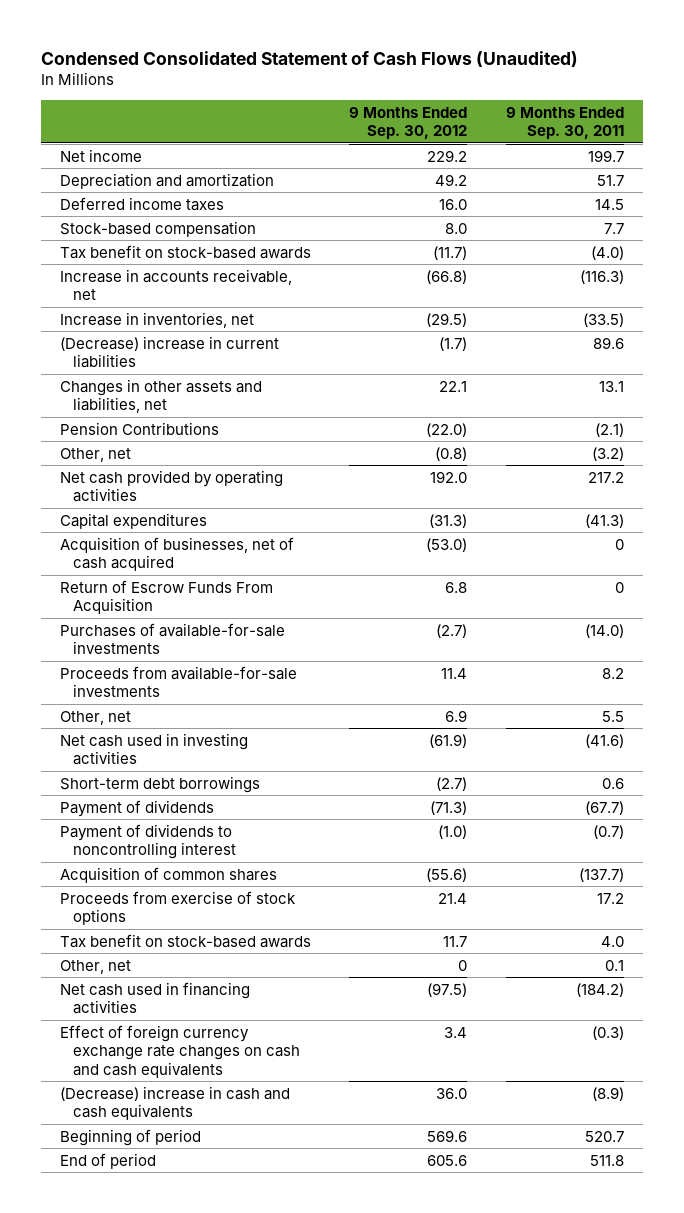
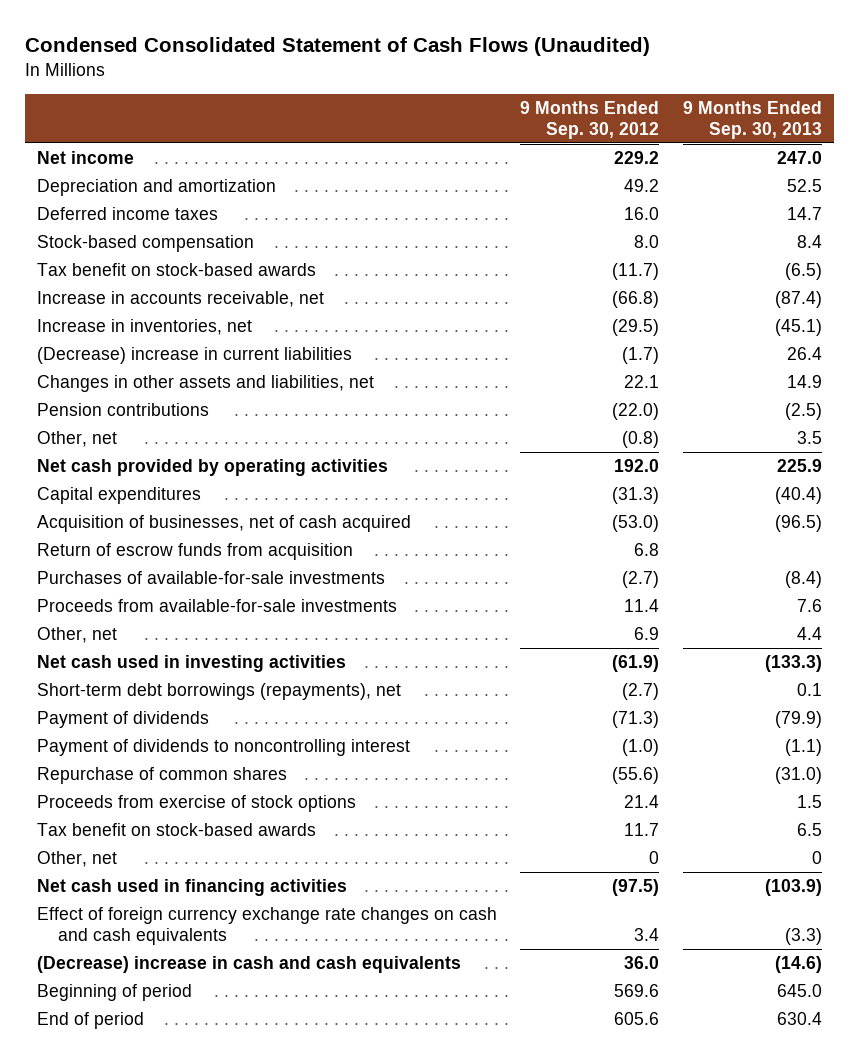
- | 9 Months Ended Sep. 30, 2012 | 9 Months Ended Sep. 30, 2011
+ | 9 Months Ended Sep. 30, 2012 | 9 Months Ended Sep. 30, 2013
- Pension Contributions | (22.0) | (2.1)
+ Pension contributions | (22.0) | (2.5)
- Return of Escrow Funds From Acquisition | 6.8 | 0
+ Return of escrow funds from acquisition | 6.8 |
- Short-term debt borrowings | (2.7) | 0.6
+ Short-term debt borrowings (repayments), net | (2.7) | 0.1
- Acquisition of common shares | (55.6) | (137.7)
+ Repurchase of common shares | (55.6) | (31.0)

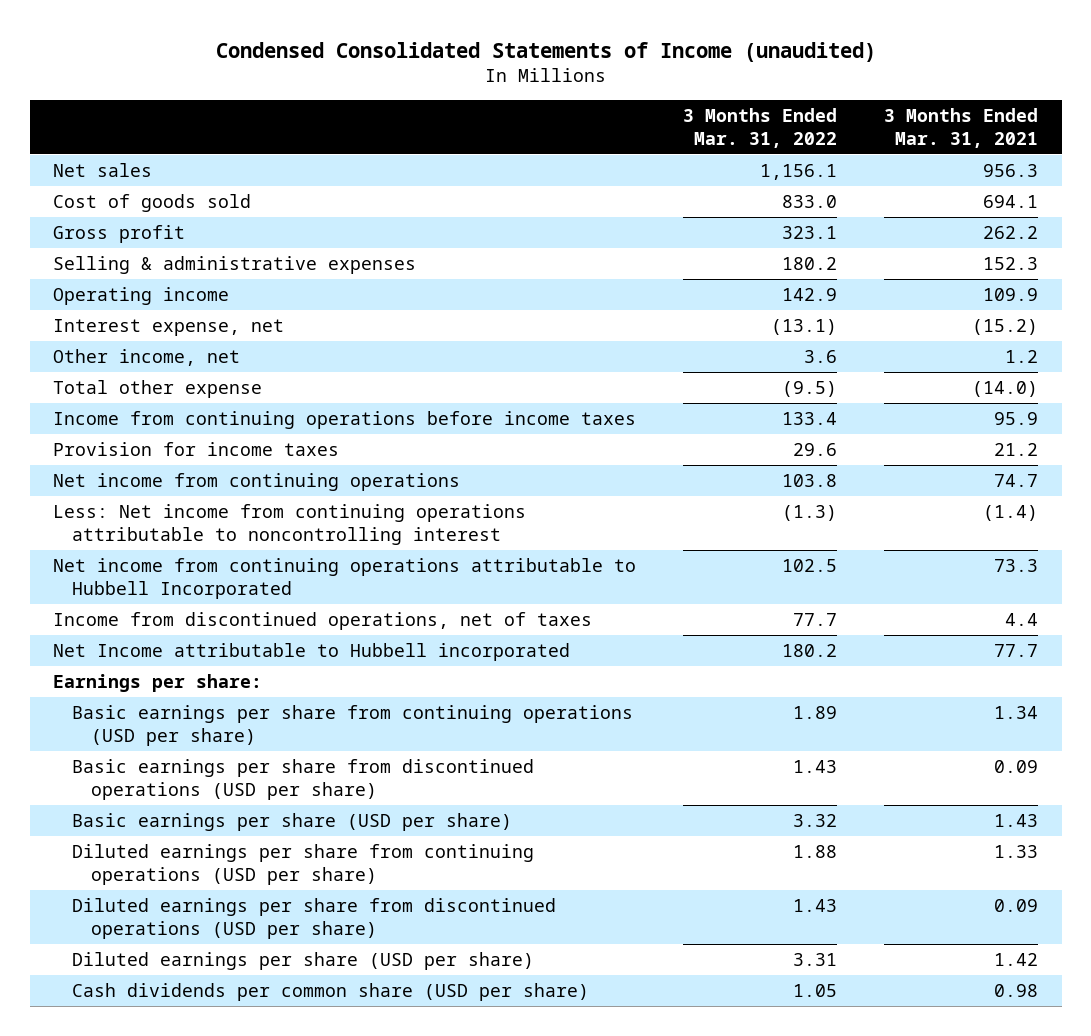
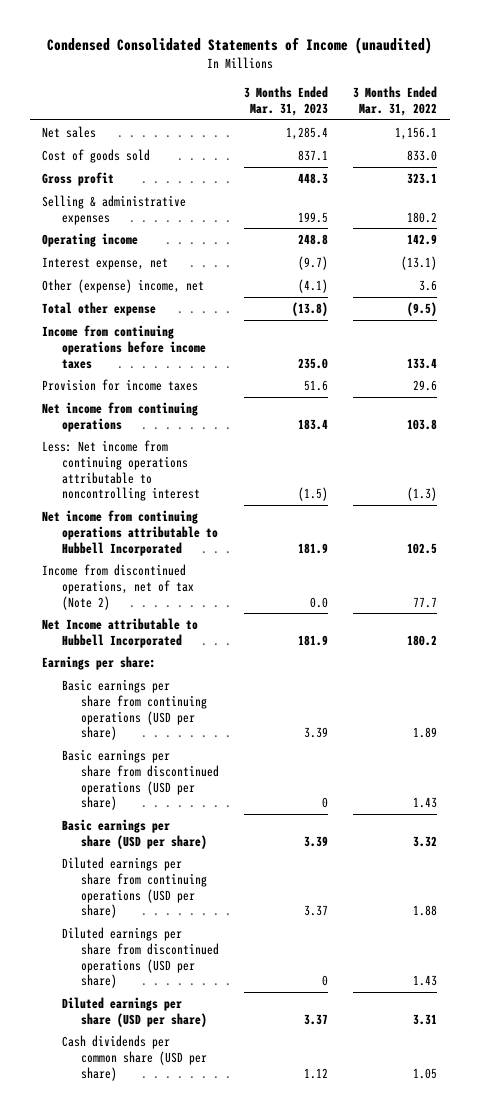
- | 3 Months Ended Mar. 31, 2022 | 3 Months Ended Mar. 31, 2021
+ | 3 Months Ended Mar. 31, 2023 | 3 Months Ended Mar. 31, 2022
- Other income, net | 3.6 | 1.2
+ Other (expense) income, net | (4.1) | 3.6
- Income from discontinued operations, net of taxes | 77.7 | 4.4
- Net Income attributable to Hubbell incorporated | 180.2 | 77.7
+ Income from discontinued operations, net of tax (Note 2) | 0.0 | 77.7
+ Net Income attributable to Hubbell Incorporated | 181.9 | 180.2

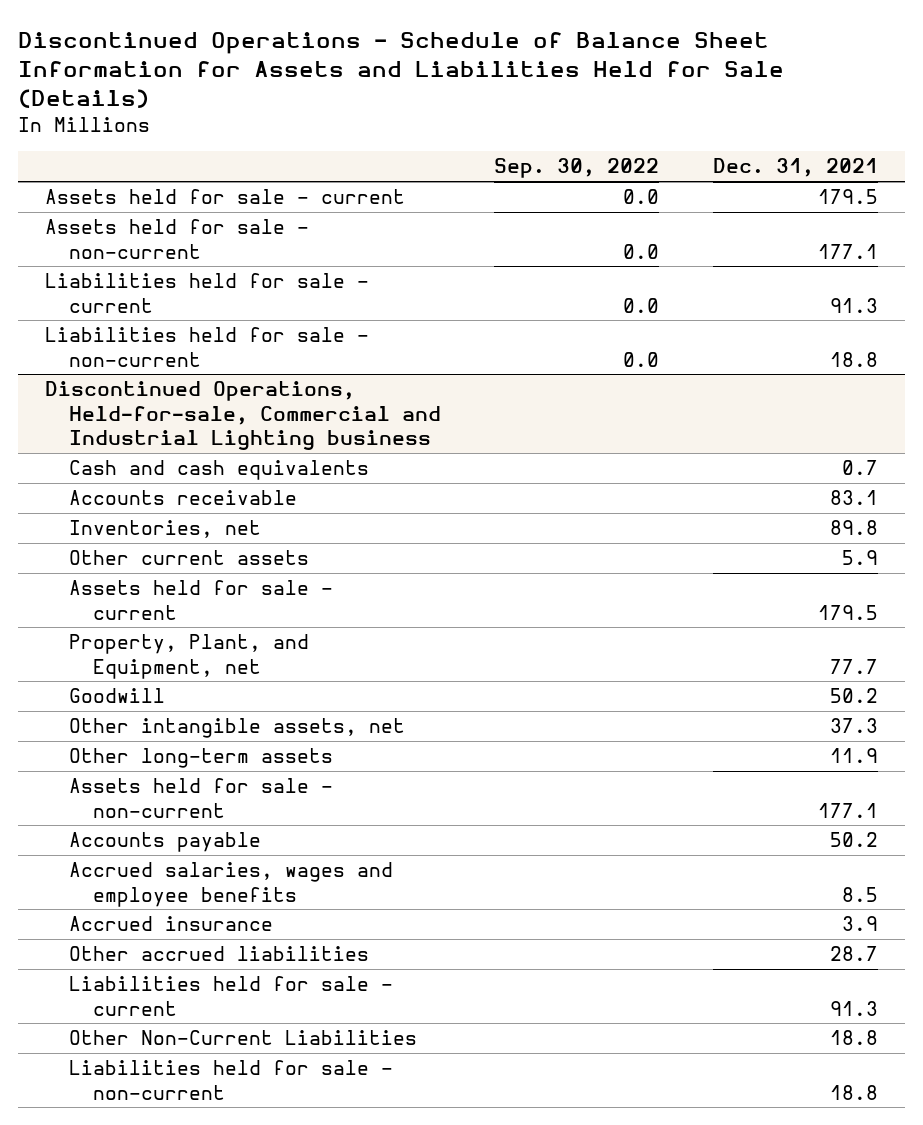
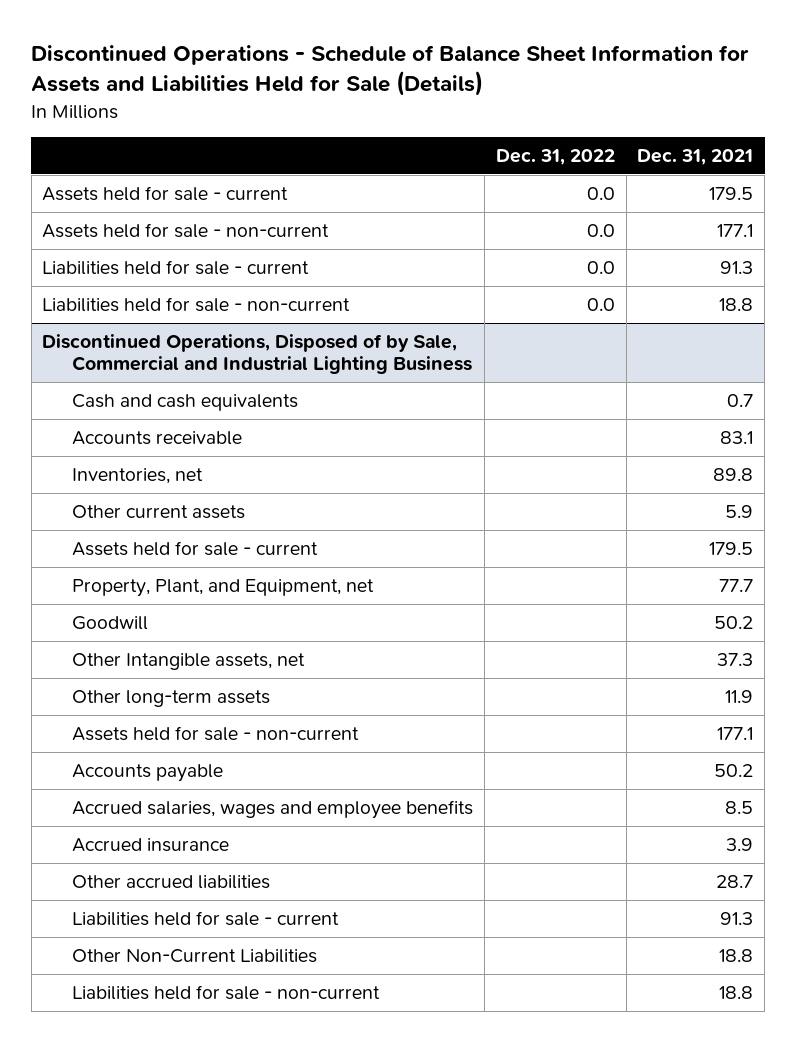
- | Sep. 30, 2022 | Dec. 31, 2021
+ | Dec. 31, 2022 | Dec. 31, 2021
- Discontinued Operations, Held-for-sale, Commercial and Industrial Lighting business
+ Discontinued Operations, Disposed of by Sale, Commercial and Industrial Lighting Business
- Other intangible assets, net | | 37.3
+ Other Intangible assets, net | | 37.3

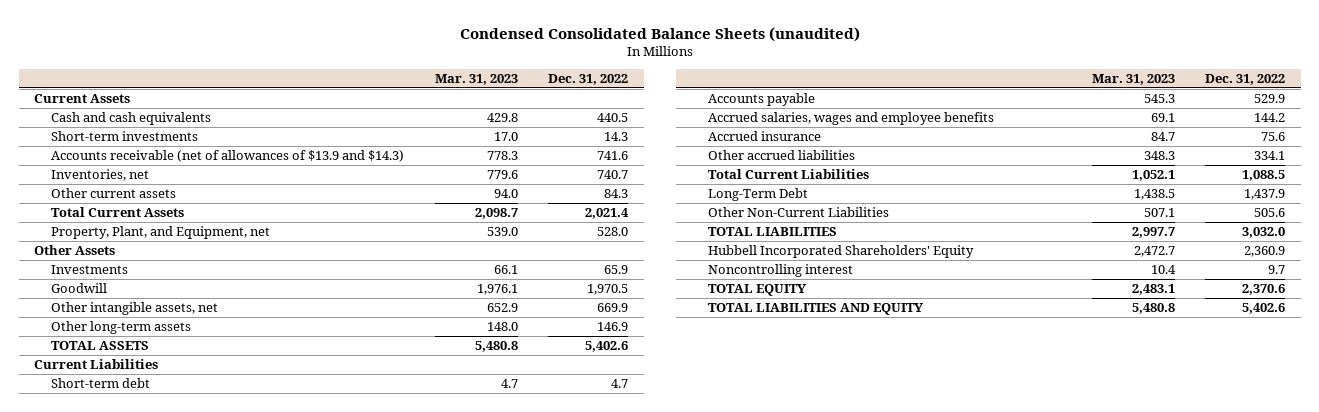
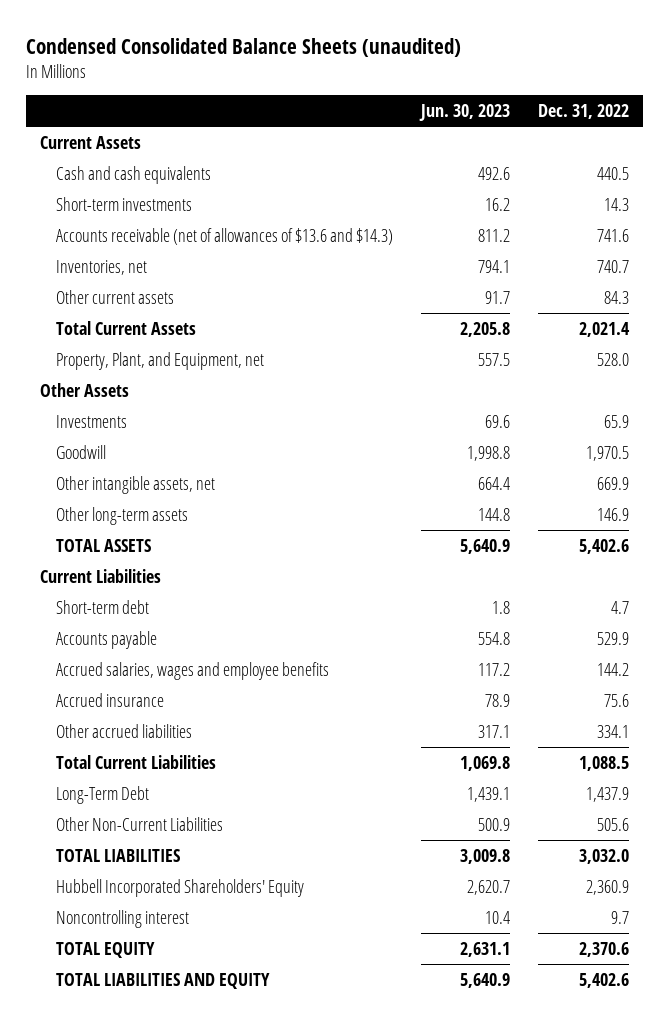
- | Mar. 31, 2023 | Dec. 31, 2022
+ | Jun. 30, 2023 | Dec. 31, 2022
- Accounts receivable (net of allowances of $13.9 and $14.3) | 778.3 | 741.6
+ Accounts receivable (net of allowances of $13.6 and $14.3) | 811.2 | 741.6

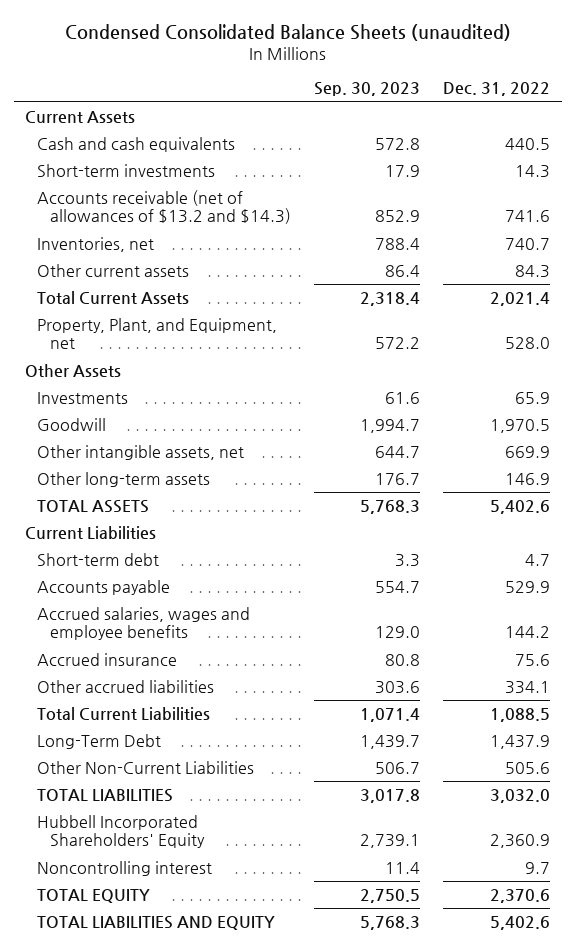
- | Jun. 30, 2023 | Dec. 31, 2022
+ | Sep. 30, 2023 | Dec. 31, 2022
- Accounts receivable (net of allowances of $13.6 and $14.3) | 811.2 | 741.6
+ Accounts receivable (net of allowances of $13.2 and $14.3) | 852.9 | 741.6

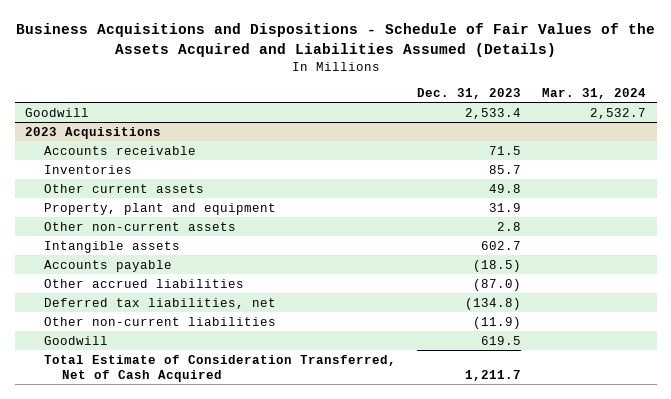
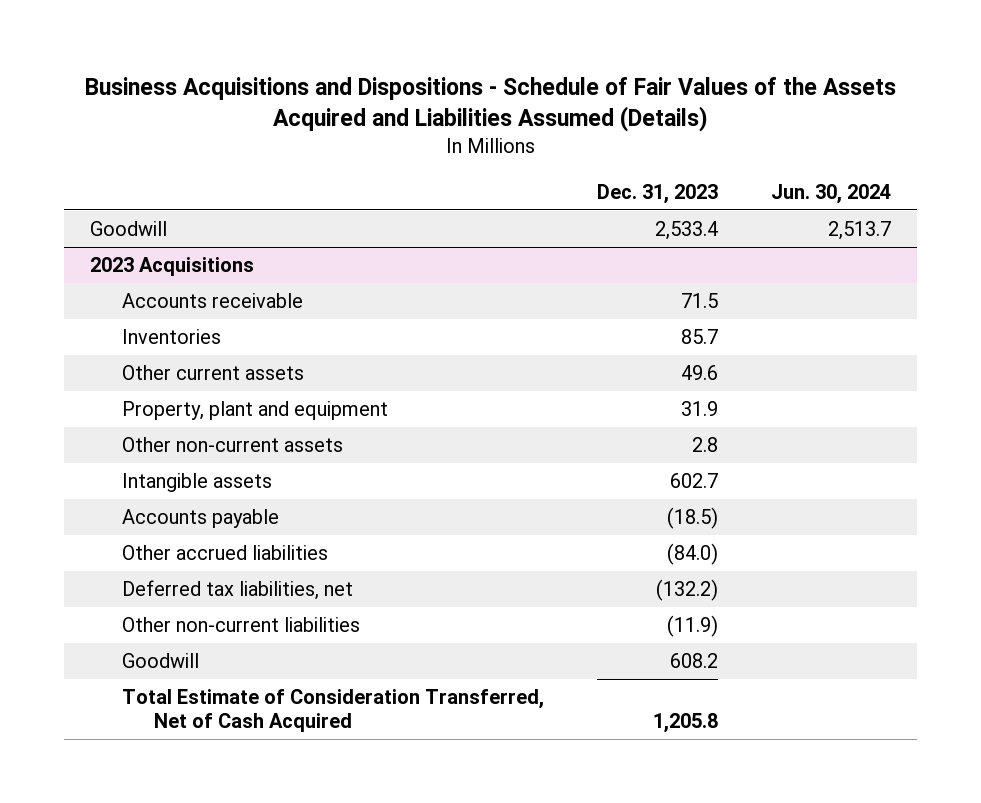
- | Dec. 31, 2023 | Mar. 31, 2024
+ | Dec. 31, 2023 | Jun. 30, 2024
@ 2023 Acquisitions
- Other current assets | 49.8 |
+ Other current assets | 49.6 |
- Other accrued liabilities | (87.0) |
- Deferred tax liabilities, net | (134.8) |
+ Other accrued liabilities | (84.0) |
+ Deferred tax liabilities, net | (132.2) |
- Goodwill | 619.5 |
- Total Estimate of Consideration Transferred, Net of Cash Acquired | 1,211.7 |
+ Goodwill | 608.2 |
+ Total Estimate of Consideration Transferred, Net of Cash Acquired | 1,205.8 |

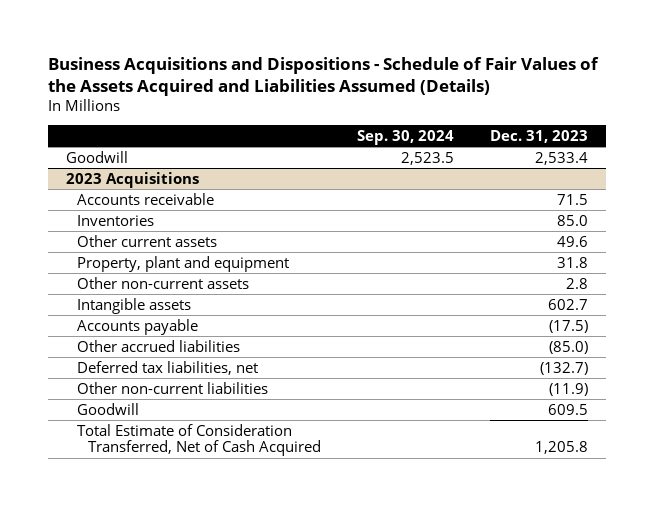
- | Dec. 31, 2023 | Jun. 30, 2024
+ | Sep. 30, 2024 | Dec. 31, 2023
@ 2023 Acquisitions
- Inventories | 85.7 |
+ Inventories | | 85.0
- Property, plant and equipment | 31.9 |
+ Property, plant and equipment | | 31.8
- Accounts payable | (18.5) |
- Other accrued liabilities | (84.0) |
- Deferred tax liabilities, net | (132.2) |
+ Accounts payable | | (17.5)
+ Other accrued liabilities | | (85.0)
+ Deferred tax liabilities, net | | (132.7)
- Goodwill | 608.2 |
+ Goodwill | | 609.5

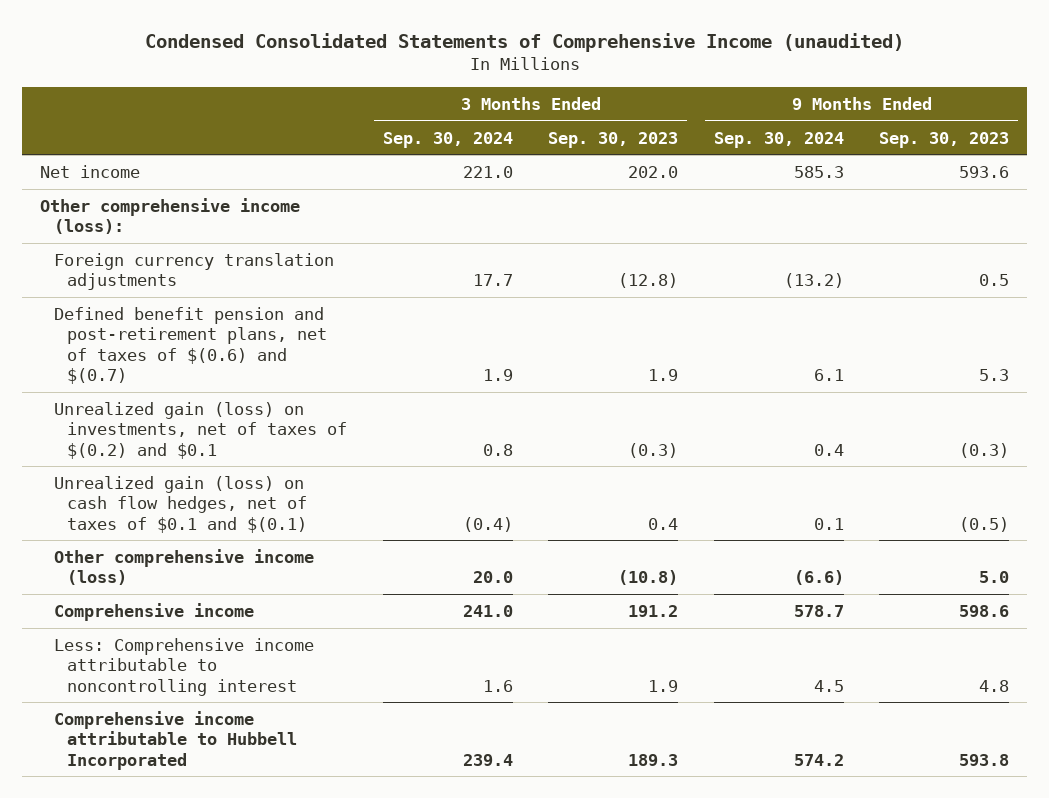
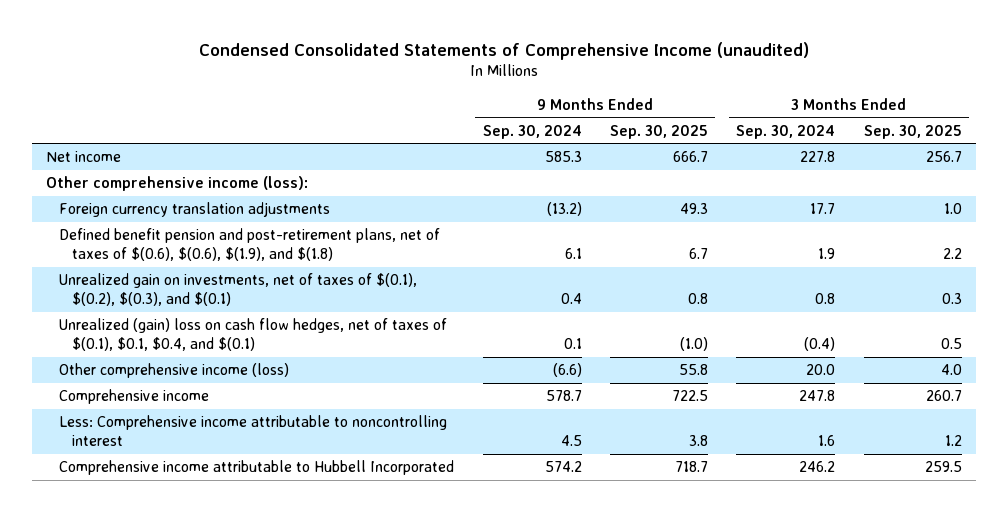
- | 3 Months Ended Sep. 30, 2024 | 3 Months Ended Sep. 30, 2023 | 9 Months Ended Sep. 30, 2024 | 9 Months Ended Sep. 30, 2023
+ | 9 Months Ended Sep. 30, 2024 | 9 Months Ended Sep. 30, 2025 | 3 Months Ended Sep. 30, 2024 | 3 Months Ended Sep. 30, 2025
- Net income | 221.0 | 202.0 | 585.3 | 593.6
+ Net income | 585.3 | 666.7 | 227.8 | 256.7
- Defined benefit pension and post-retirement plans, net of taxes of $(0.6) and $(0.7) | 1.9 | 1.9 | 6.1 | 5.3
- Unrealized gain (loss) on investments, net of taxes of $(0.2) and $0.1 | 0.8 | (0.3) | 0.4 | (0.3)
- Unrealized gain (loss) on cash flow hedges, net of taxes of $0.1 and $(0.1) | (0.4) | 0.4 | 0.1 | (0.5)
+ Defined benefit pension and post-retirement plans, net of taxes of $(0.6), $(0.6), $(1.9), and $(1.8) | 6.1 | 6.7 | 1.9 | 2.2
+ Unrealized gain on investments, net of taxes of $(0.1), $(0.2), $(0.3), and $(0.1) | 0.4 | 0.8 | 0.8 | 0.3
+ Unrealized (gain) loss on cash flow hedges, net of taxes of $(0.1), $0.1, $0.4, and $(0.1) | 0.1 | (1.0) | (0.4) | 0.5
- Comprehensive income | 241.0 | 191.2 | 578.7 | 598.6
+ Comprehensive income | 578.7 | 722.5 | 247.8 | 260.7
- Comprehensive income attributable to Hubbell Incorporated | 239.4 | 189.3 | 574.2 | 593.8
+ Comprehensive income attributable to Hubbell Incorporated | 574.2 | 718.7 | 246.2 | 259.5

